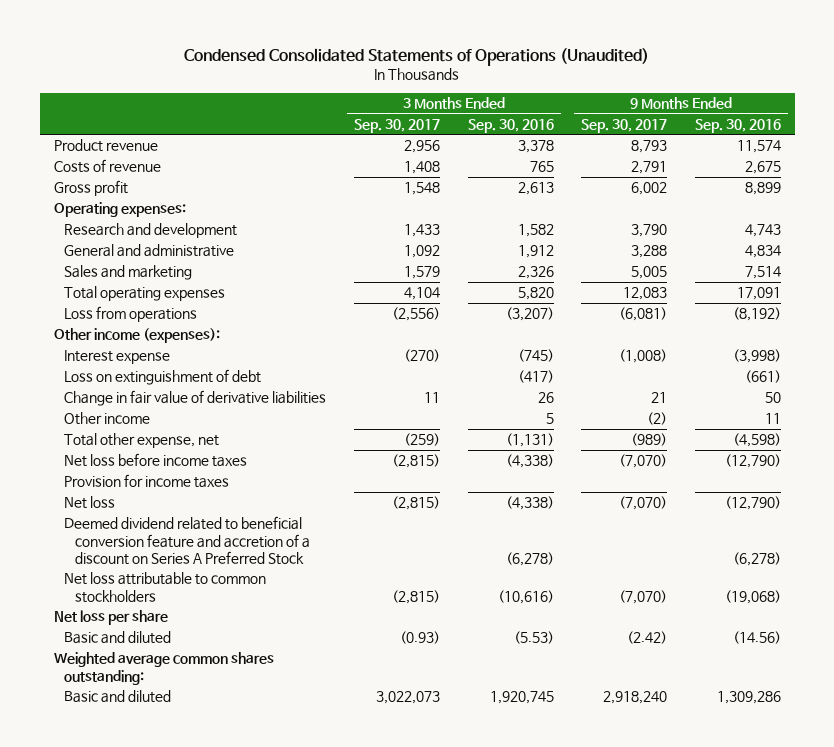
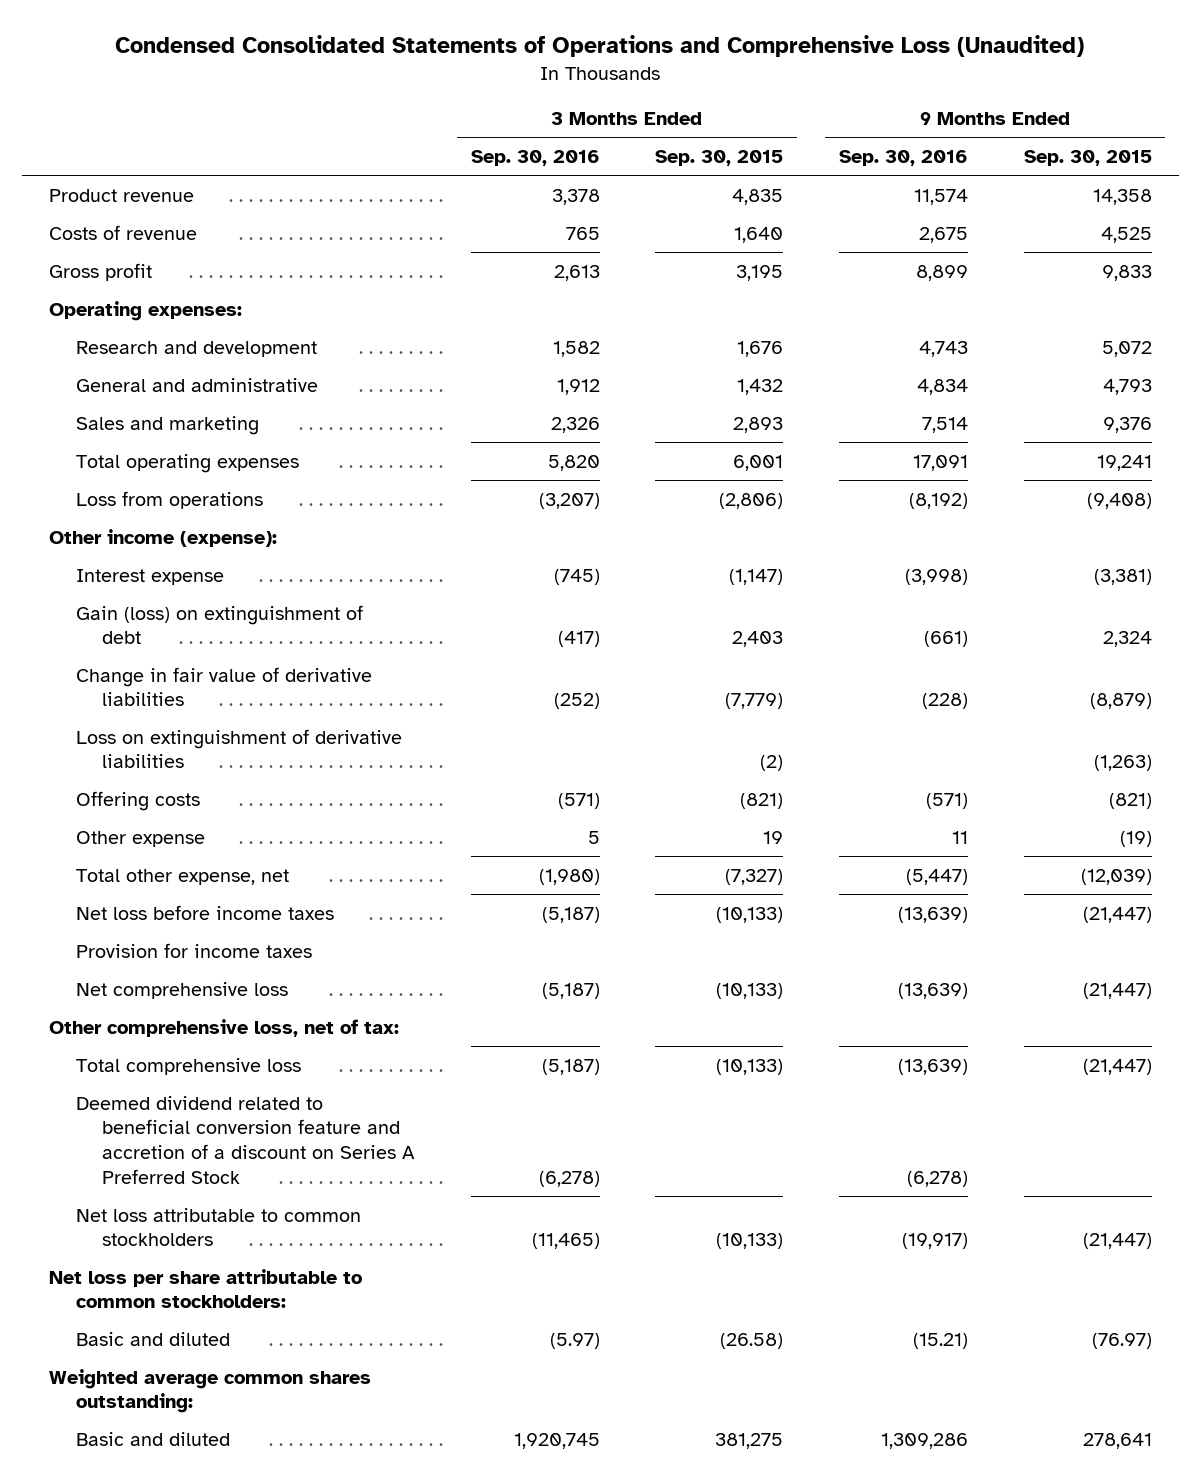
- Condensed Consolidated Statements of Operations (Unaudited)
+ Condensed Consolidated Statements of Operations and Comprehensive Loss (Unaudited)
- | 3 Months Ended Sep. 30, 2017 | 3 Months Ended Sep. 30, 2016 | 9 Months Ended Sep. 30, 2017 | 9 Months Ended Sep. 30, 2016
+ | 3 Months Ended Sep. 30, 2016 | 3 Months Ended Sep. 30, 2015 | 9 Months Ended Sep. 30, 2016 | 9 Months Ended Sep. 30, 2015
- Other income (expenses):
+ Other income (expense):
- Loss on extinguishment of debt | | (417) | | (661)
- Change in fair value of derivative liabilities | 11 | 26 | 21 | 50
- Other income | | 5 | (2) | 11
- Total other expense, net | (259) | (1,131) | (989) | (4,598)
- Net loss before income taxes | (2,815) | (4,338) | (7,070) | (12,790)
+ Gain (loss) on extinguishment of debt | (417) | 2,403 | (661) | 2,324
+ Change in fair value of derivative liabilities | (252) | (7,779) | (228) | (8,879)
+ Loss on extinguishment of derivative liabilities | | (2) | | (1,263)
+ Offering costs | (571) | (821) | (571) | (821)
+ Other expense | 5 | 19 | 11 | (19)
+ Total other expense, net | (1,980) | (7,327) | (5,447) | (12,039)
+ Net loss before income taxes | (5,187) | (10,133) | (13,639) | (21,447)
- Net loss | (2,815) | (4,338) | (7,070) | (12,790)
+ Net comprehensive loss | (5,187) | (10,133) | (13,639) | (21,447)
+ Other comprehensive loss, net of tax:
+ Total comprehensive loss | (5,187) | (10,133) | (13,639) | (21,447)
- Net loss attributable to common stockholders | (2,815) | (10,616) | (7,070) | (19,068)
- Net loss per share
- Basic and diluted | (0.93) | (5.53) | (2.42) | (14.56)
+ Net loss attributable to common stockholders | (11,465) | (10,133) | (19,917) | (21,447)
+ Net loss per share attributable to common stockholders:
+ Basic and diluted | (5.97) | (26.58) | (15.21) | (76.97)

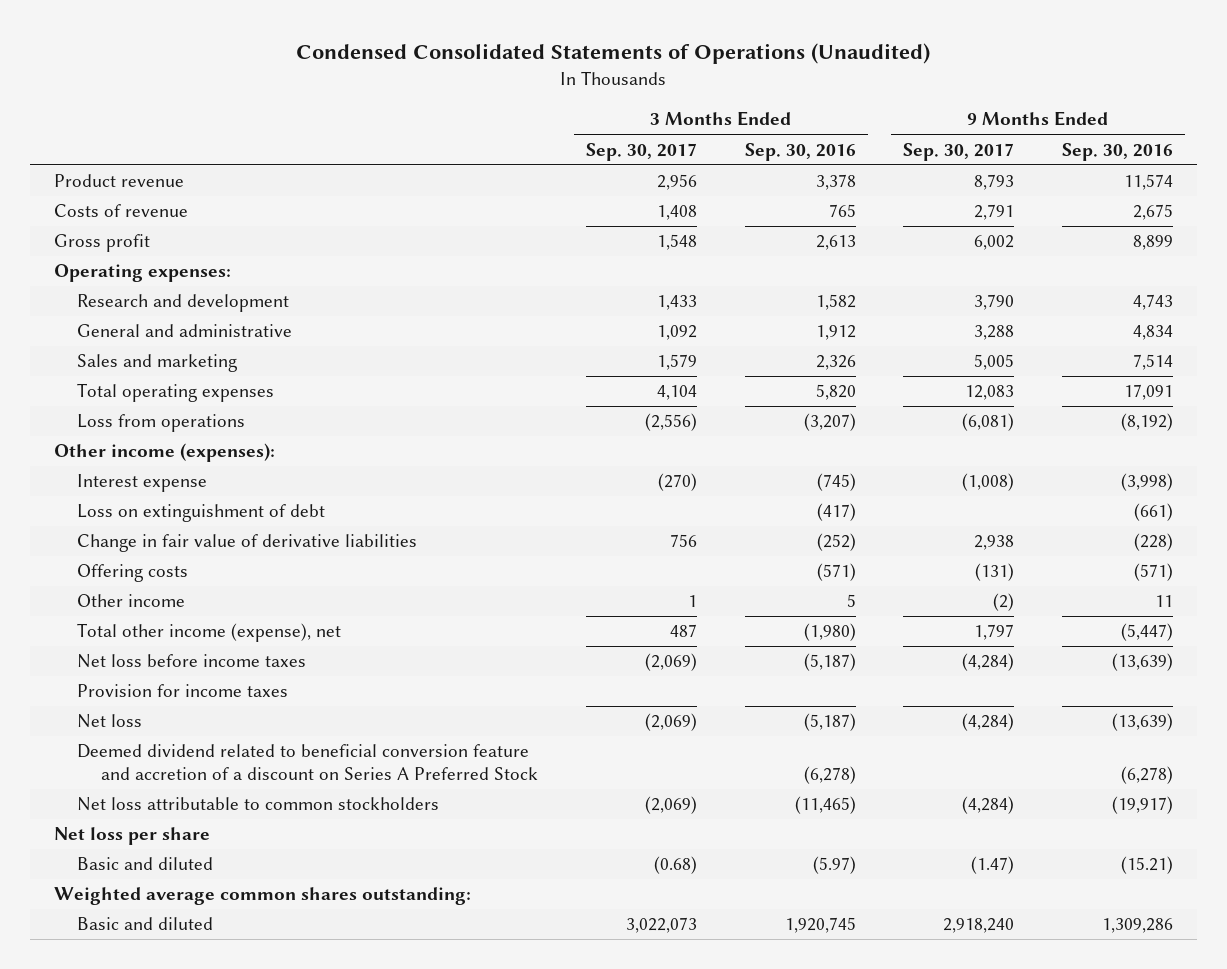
- Condensed Consolidated Statements of Operations and Comprehensive Loss (Unaudited)
+ Condensed Consolidated Statements of Operations (Unaudited)
- | 3 Months Ended Sep. 30, 2016 | 3 Months Ended Sep. 30, 2015 | 9 Months Ended Sep. 30, 2016 | 9 Months Ended Sep. 30, 2015
+ | 3 Months Ended Sep. 30, 2017 | 3 Months Ended Sep. 30, 2016 | 9 Months Ended Sep. 30, 2017 | 9 Months Ended Sep. 30, 2016
- Other income (expense):
+ Other income (expenses):
- Gain (loss) on extinguishment of debt | (417) | 2,403 | (661) | 2,324
+ Loss on extinguishment of debt | | (417) | | (661)
- Loss on extinguishment of derivative liabilities | | (2) | | (1,263)
- Other expense | 5 | 19 | 11 | (19)
- Total other expense, net | (1,980) | (7,327) | (5,447) | (12,039)
+ Other income | 1 | 5 | (2) | 11
+ Total other income (expense), net | 487 | (1,980) | 1,797 | (5,447)
- Net comprehensive loss | (5,187) | (10,133) | (13,639) | (21,447)
- Other comprehensive loss, net of tax:
- Total comprehensive loss | (5,187) | (10,133) | (13,639) | (21,447)
+ Net loss | (2,069) | (5,187) | (4,284) | (13,639)
- Net loss per share attributable to common stockholders:
+ Net loss per share

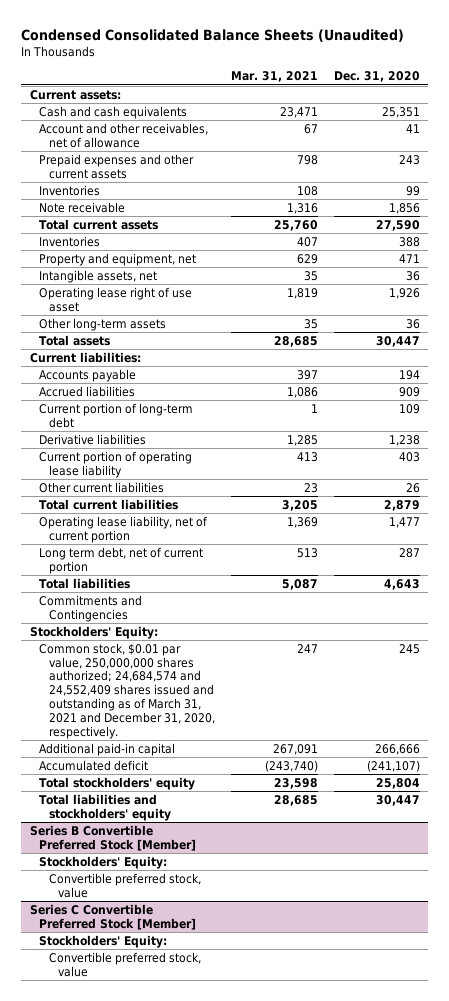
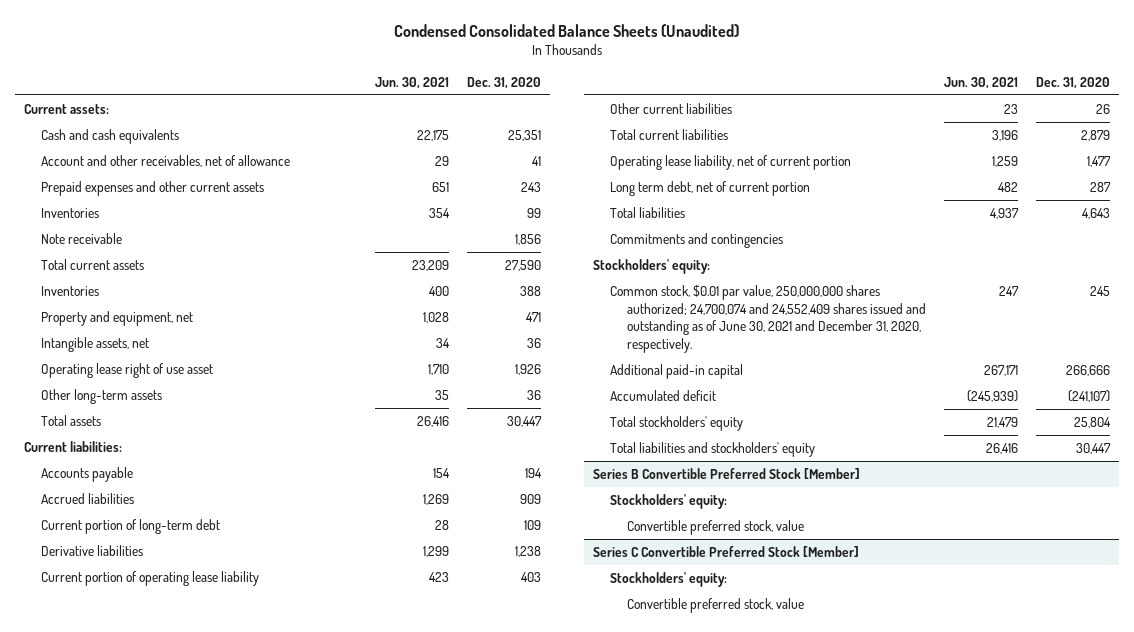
- | Mar. 31, 2021 | Dec. 31, 2020
+ | Jun. 30, 2021 | Dec. 31, 2020
- Commitments and Contingencies
- Stockholders' Equity:
- Common stock, $0.01 par value, 250,000,000 shares authorized; 24,684,574 and 24,552,409 shares issued and outstanding as of March 31, 2021 and December 31, 2020, respectively. | 247 | 245
+ Commitments and contingencies
+ Stockholders' equity:
+ Common stock, $0.01 par value, 250,000,000 shares authorized; 24,700,074 and 24,552,409 shares issued and outstanding as of June 30, 2021 and December 31, 2020, respectively. | 247 | 245
@ Series B Convertible Preferred Stock [Member]
- Stockholders' Equity:
+ Stockholders' equity:
@ Series C Convertible Preferred Stock [Member]
- Stockholders' Equity:
+ Stockholders' equity:

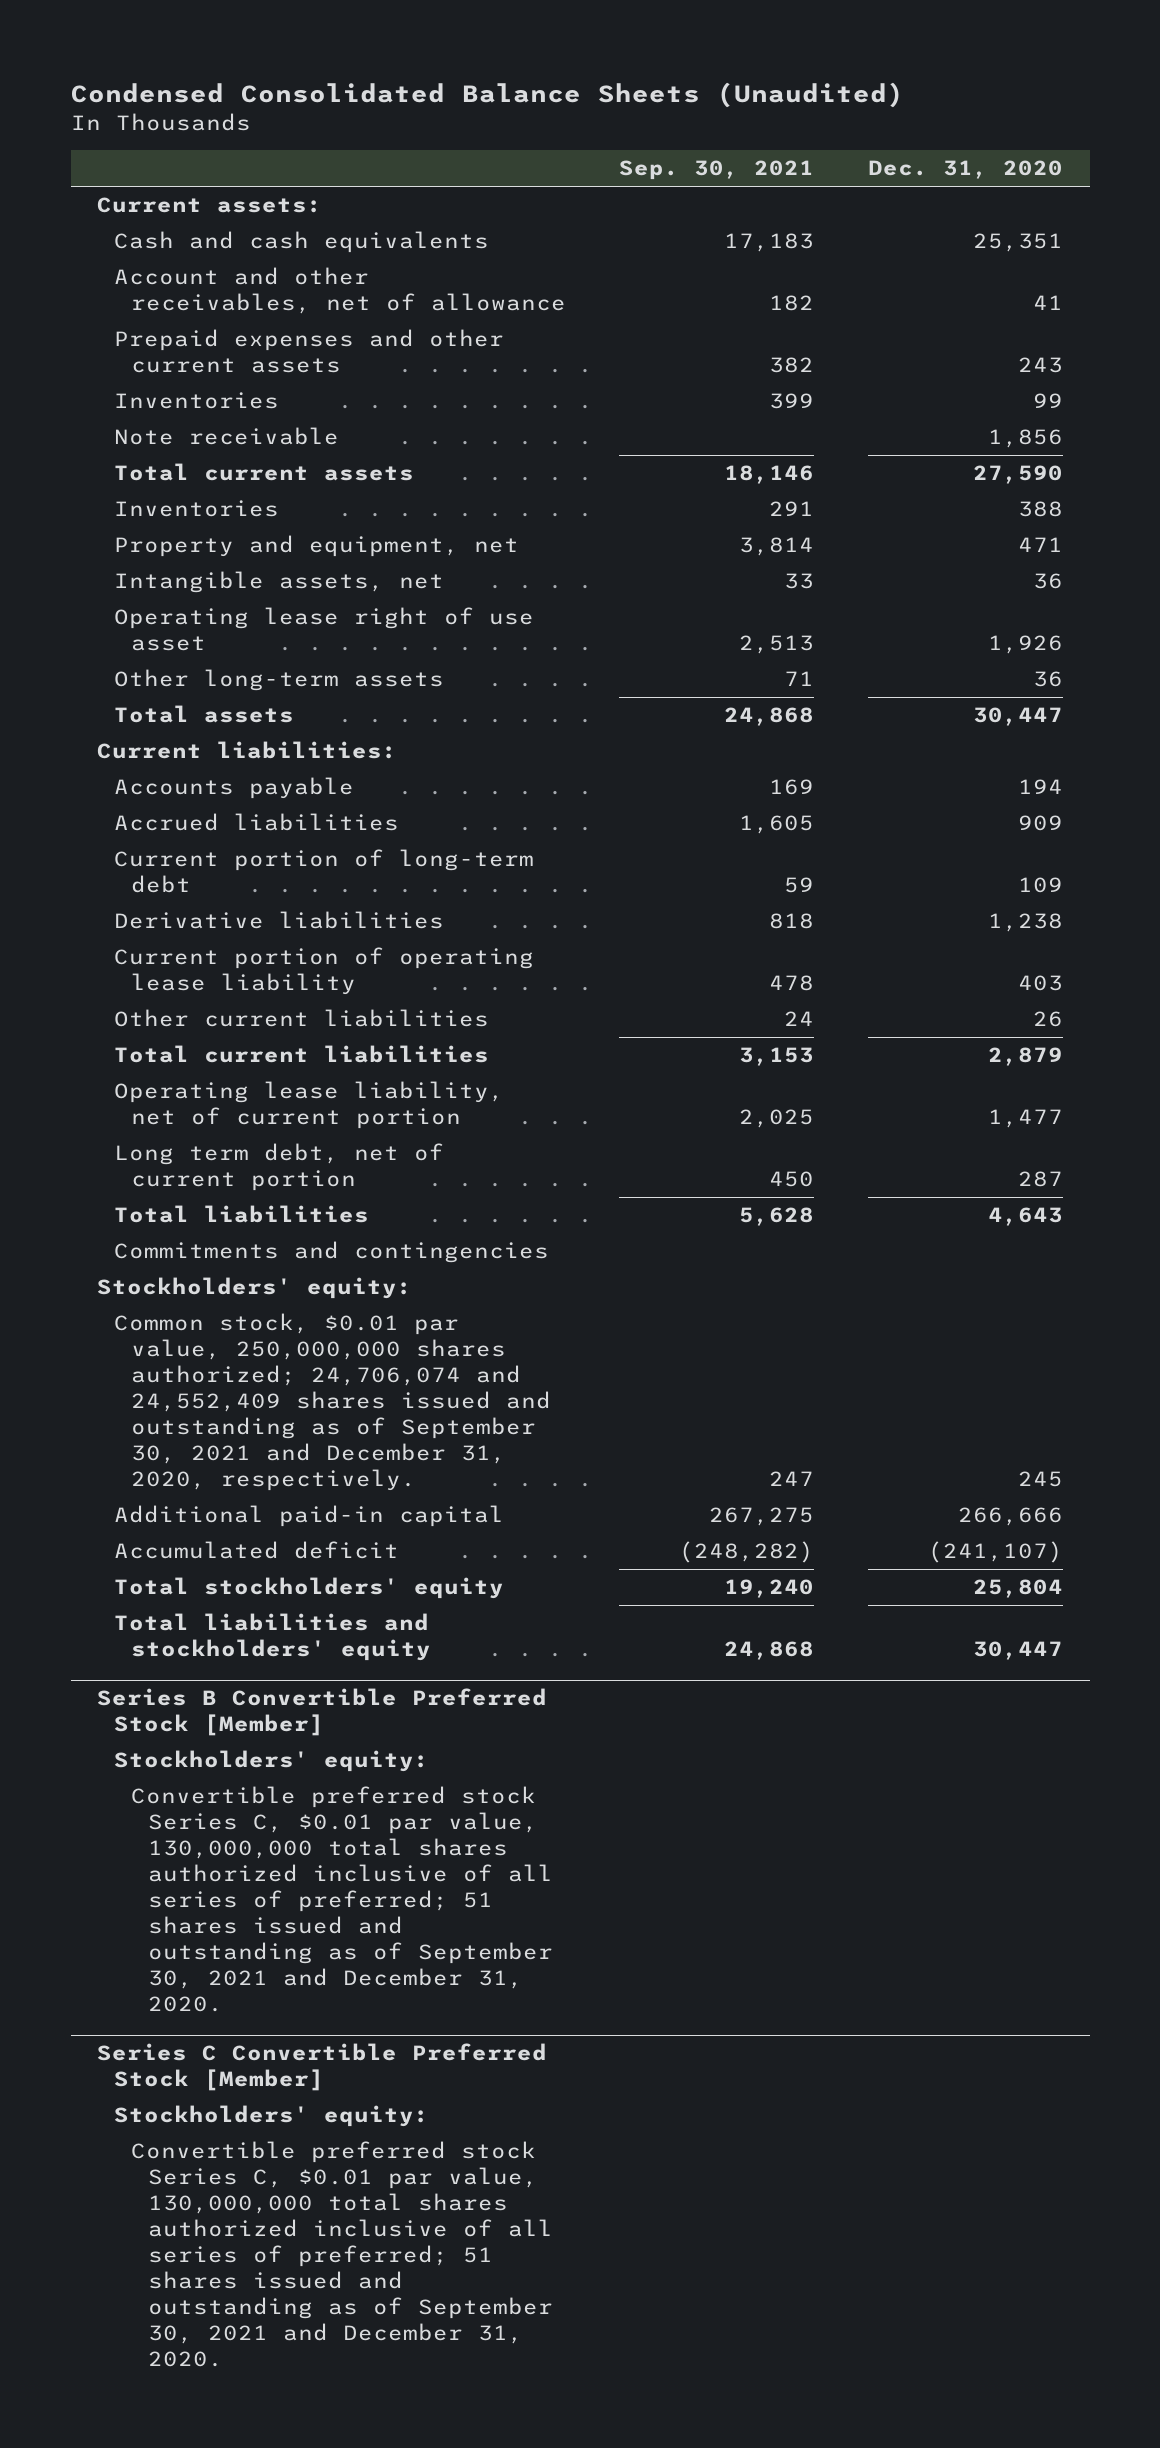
- | Jun. 30, 2021 | Dec. 31, 2020
+ | Sep. 30, 2021 | Dec. 31, 2020
- Common stock, $0.01 par value, 250,000,000 shares authorized; 24,700,074 and 24,552,409 shares issued and outstanding as of June 30, 2021 and December 31, 2020, respectively. | 247 | 245
+ Common stock, $0.01 par value, 250,000,000 shares authorized; 24,706,074 and 24,552,409 shares issued and outstanding as of September 30, 2021 and December 31, 2020, respectively. | 247 | 245
@ Series B Convertible Preferred Stock [Member]
- Convertible preferred stock, value
+ Convertible preferred stock Series C, $0.01 par value, 130,000,000 total shares authorized inclusive of all series of preferred; 51 shares issued and outstanding as of September 30, 2021 and December 31, 2020.
@ Series C Convertible Preferred Stock [Member]
- Convertible preferred stock, value
+ Convertible preferred stock Series C, $0.01 par value, 130,000,000 total shares authorized inclusive of all series of preferred; 51 shares issued and outstanding as of September 30, 2021 and December 31, 2020.

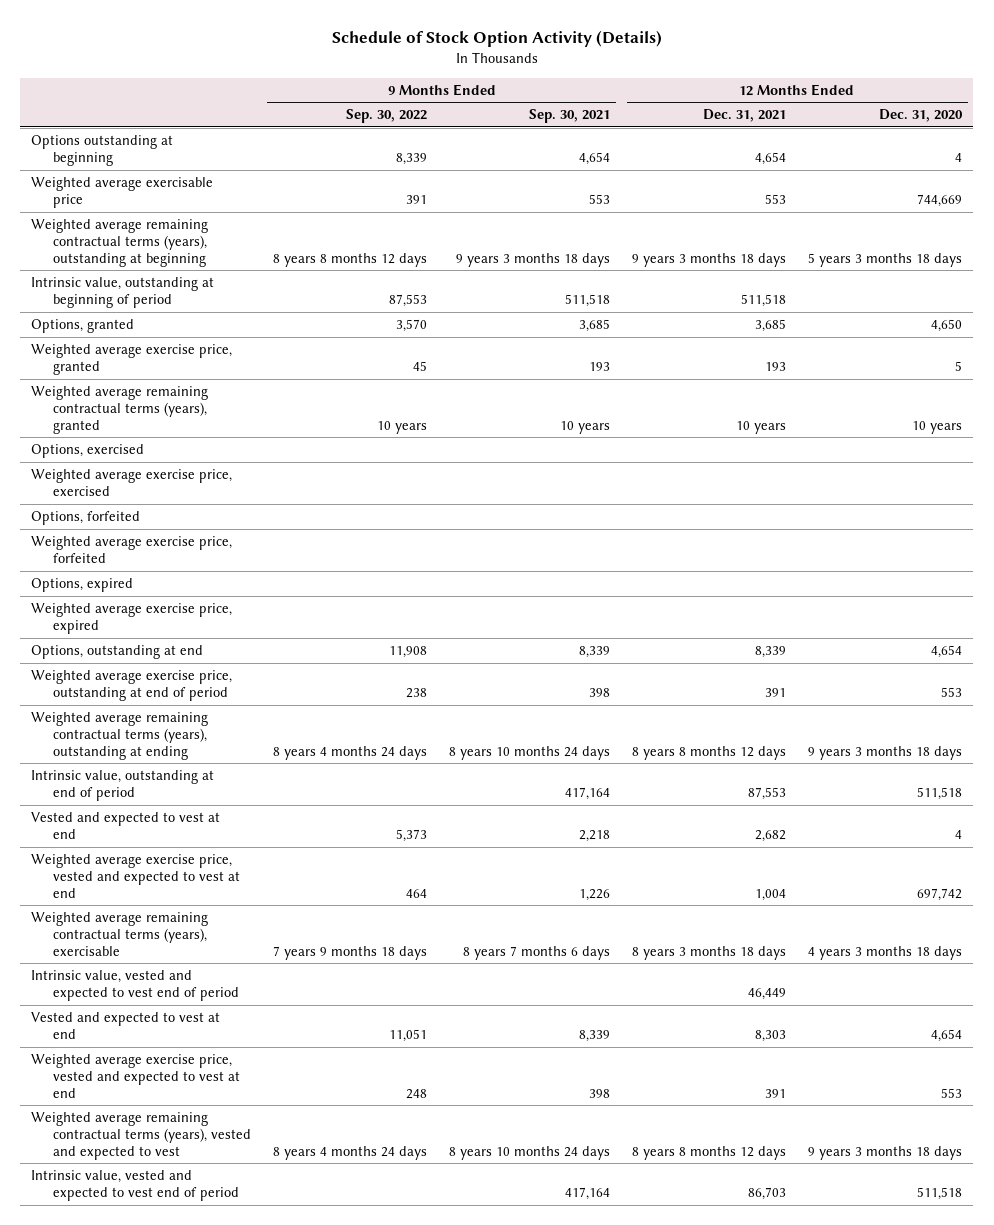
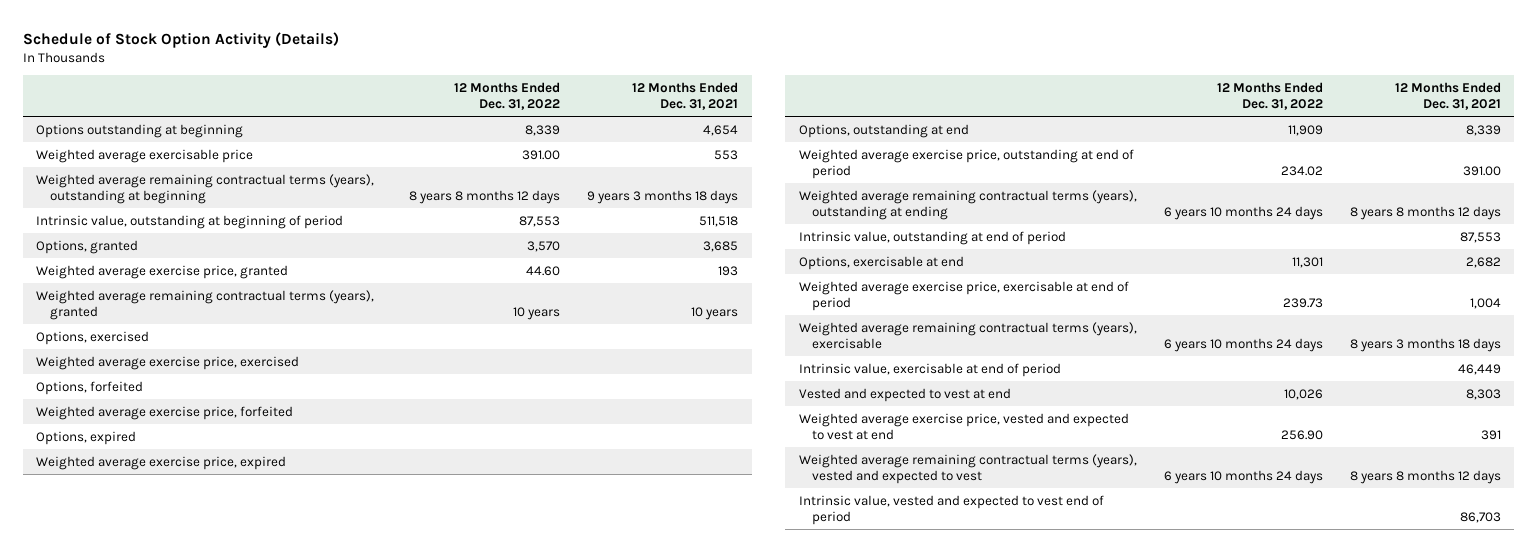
- | 9 Months Ended Sep. 30, 2022 | 9 Months Ended Sep. 30, 2021 | 12 Months Ended Dec. 31, 2021 | 12 Months Ended Dec. 31, 2020
+ | 12 Months Ended Dec. 31, 2022 | 12 Months Ended Dec. 31, 2021
- Weighted average exercise price, outstanding at end of period | 238 | 398 | 391 | 553
+ Weighted average exercise price, outstanding at end of period | 234.02 | 391.00
- Vested and expected to vest at end | 5,373 | 2,218 | 2,682 | 4
- Weighted average exercise price, vested and expected to vest at end | 464 | 1,226 | 1,004 | 697,742
+ Options, exercisable at end | 11,301 | 2,682
+ Weighted average exercise price, exercisable at end of period | 239.73 | 1,004
- Intrinsic value, vested and expected to vest end of period | | | 46,449 |
+ Intrinsic value, exercisable at end of period | | 46,449

